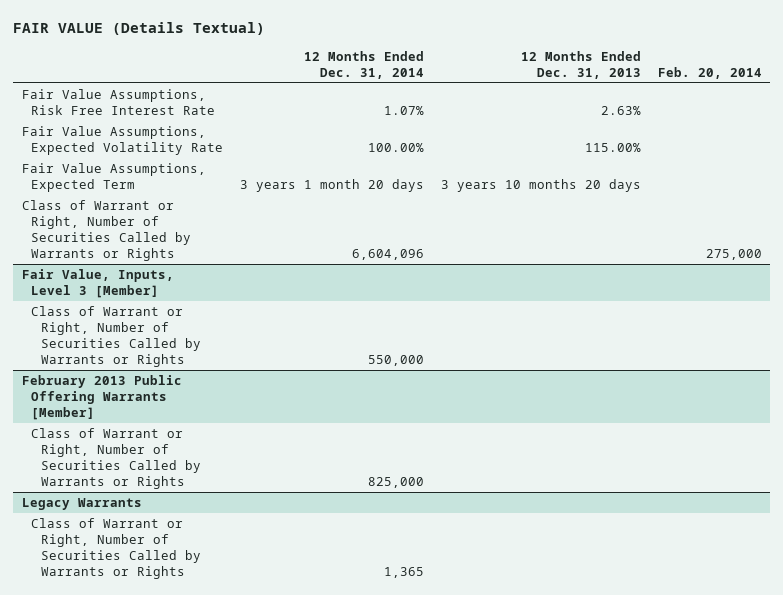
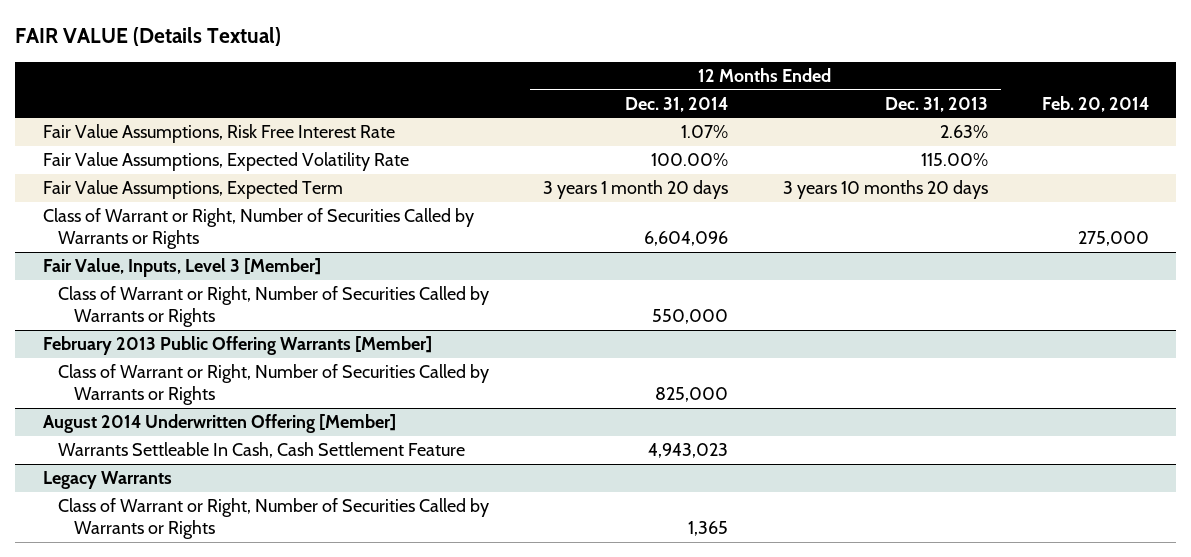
+ August 2014 Underwritten Offering [Member]
+ Warrants Settleable In Cash, Cash Settlement Feature | 4,943,023 | |

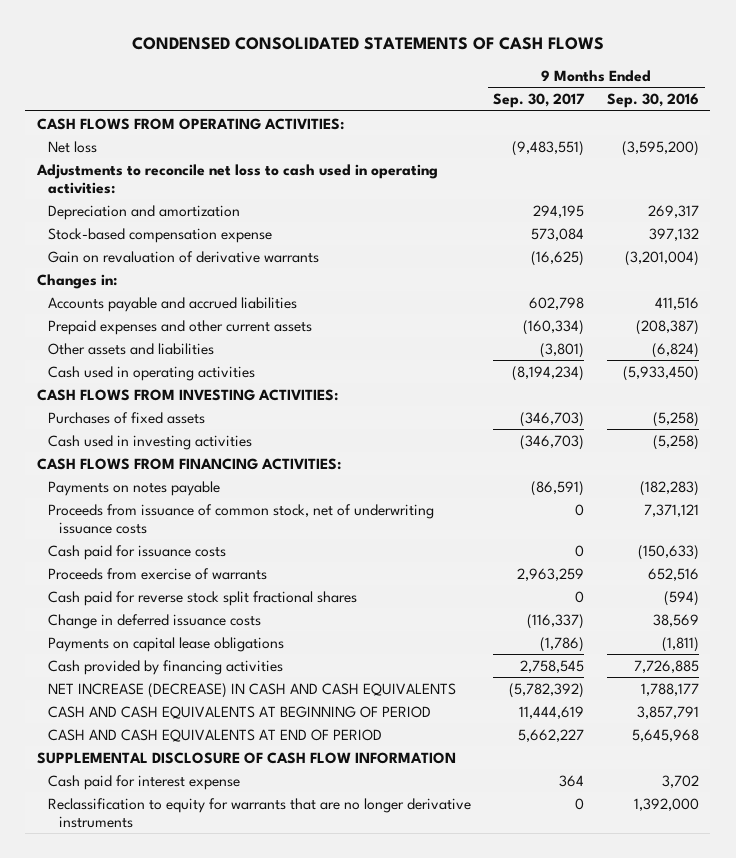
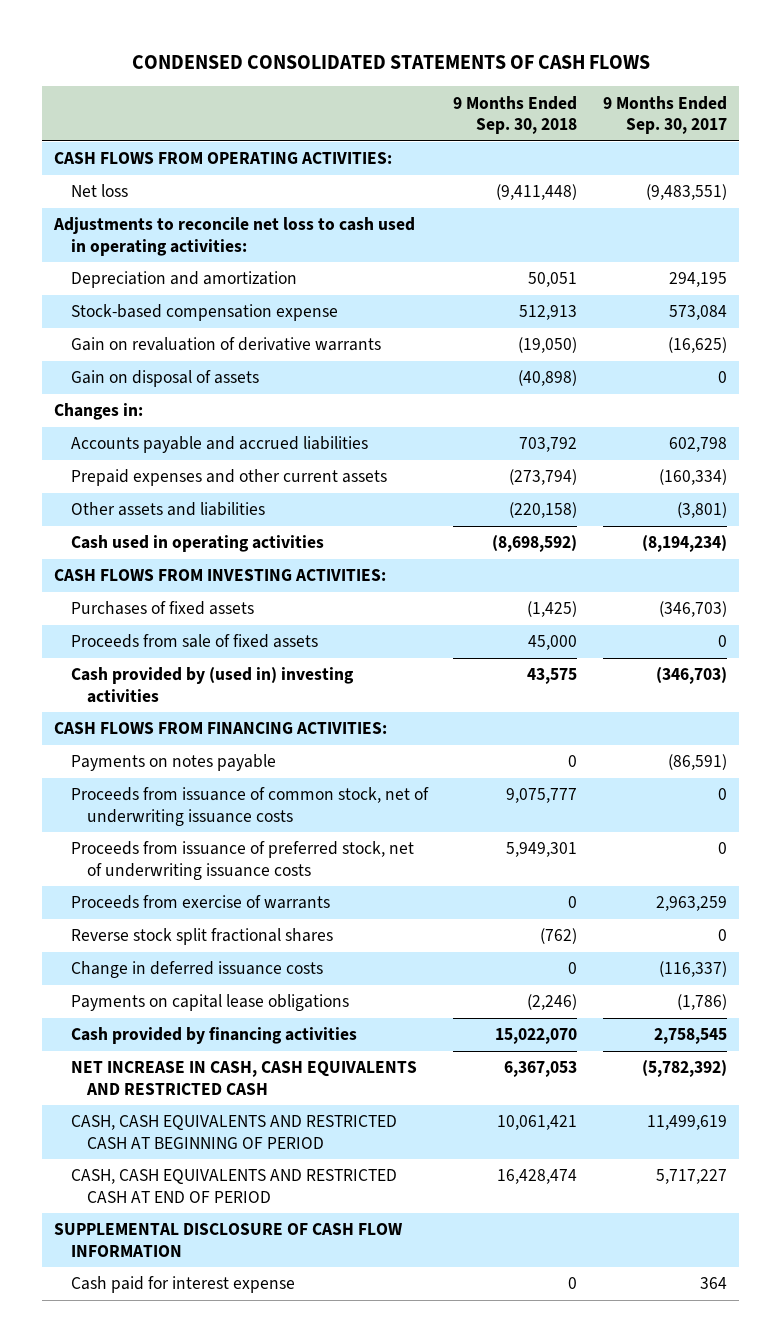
- | 9 Months Ended Sep. 30, 2017 | 9 Months Ended Sep. 30, 2016
+ | 9 Months Ended Sep. 30, 2018 | 9 Months Ended Sep. 30, 2017
+ Gain on disposal of assets | (40,898) | 0
- Cash used in investing activities | (346,703) | (5,258)
+ Proceeds from sale of fixed assets | 45,000 | 0
+ Cash provided by (used in) investing activities | 43,575 | (346,703)
- Cash paid for issuance costs | 0 | (150,633)
+ Proceeds from issuance of preferred stock, net of underwriting issuance costs | 5,949,301 | 0
- Cash paid for reverse stock split fractional shares | 0 | (594)
+ Reverse stock split fractional shares | (762) | 0
- NET INCREASE (DECREASE) IN CASH AND CASH EQUIVALENTS | (5,782,392) | 1,788,177
- CASH AND CASH EQUIVALENTS AT BEGINNING OF PERIOD | 11,444,619 | 3,857,791
- CASH AND CASH EQUIVALENTS AT END OF PERIOD | 5,662,227 | 5,645,968
+ NET INCREASE IN CASH, CASH EQUIVALENTS AND RESTRICTED CASH | 6,367,053 | (5,782,392)
+ CASH, CASH EQUIVALENTS AND RESTRICTED CASH AT BEGINNING OF PERIOD | 10,061,421 | 11,499,619
+ CASH, CASH EQUIVALENTS AND RESTRICTED CASH AT END OF PERIOD | 16,428,474 | 5,717,227
- Reclassification to equity for warrants that are no longer derivative instruments | 0 | 1,392,000

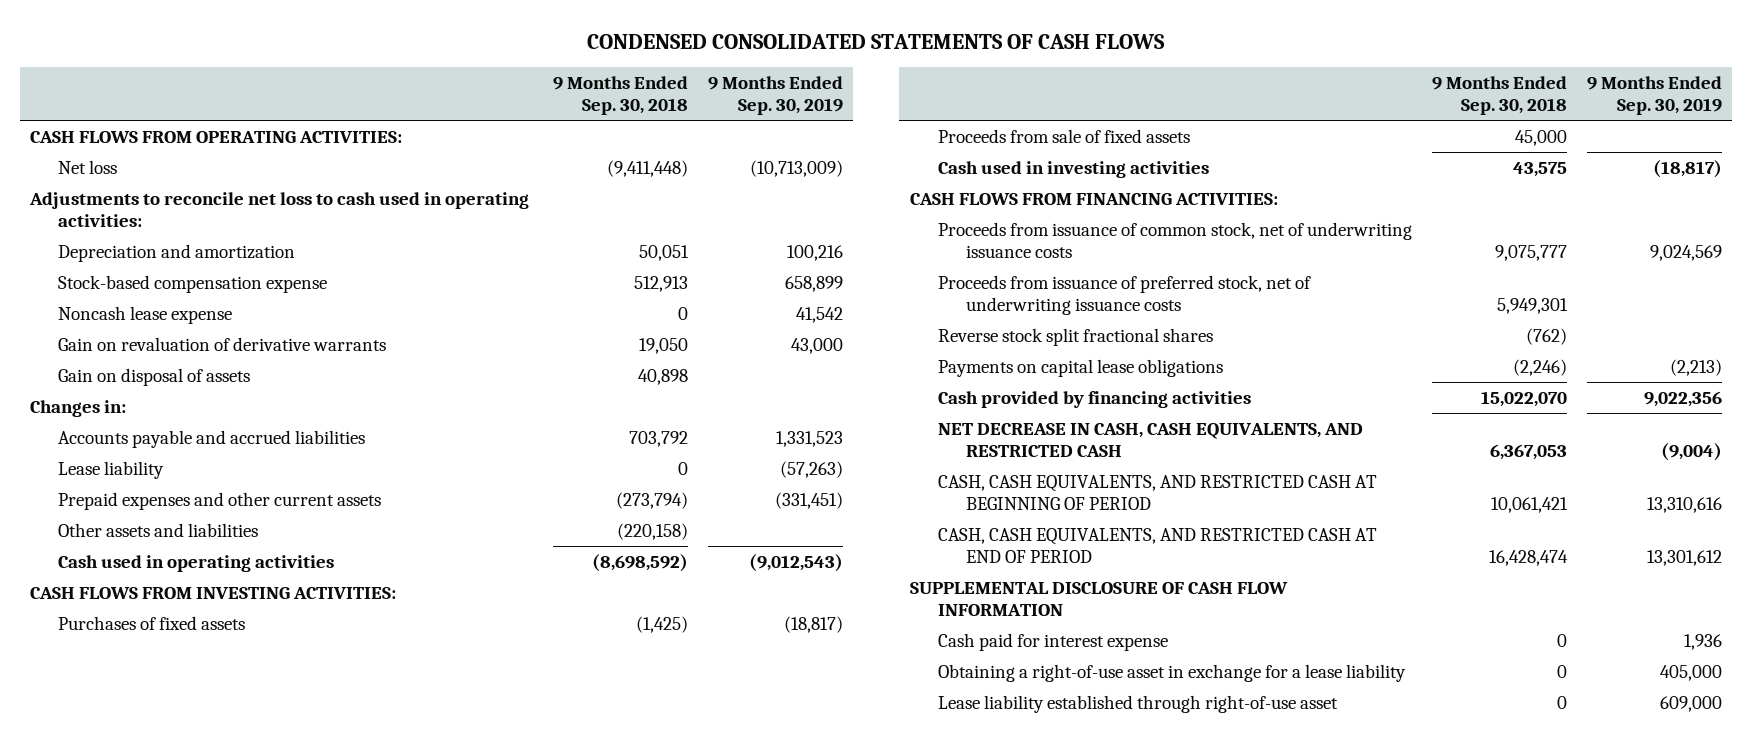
- | 9 Months Ended Sep. 30, 2018 | 9 Months Ended Sep. 30, 2017
+ | 9 Months Ended Sep. 30, 2018 | 9 Months Ended Sep. 30, 2019
- Gain on revaluation of derivative warrants | (19,050) | (16,625)
- Gain on disposal of assets | (40,898) | 0
+ Noncash lease expense | 0 | 41,542
+ Gain on revaluation of derivative warrants | 19,050 | 43,000
+ Gain on disposal of assets | 40,898 |
+ Lease liability | 0 | (57,263)
- Cash provided by (used in) investing activities | 43,575 | (346,703)
+ Cash used in investing activities | 43,575 | (18,817)
- Payments on notes payable | 0 | (86,591)
- Proceeds from exercise of warrants | 0 | 2,963,259
- Change in deferred issuance costs | 0 | (116,337)
- NET INCREASE IN CASH, CASH EQUIVALENTS AND RESTRICTED CASH | 6,367,053 | (5,782,392)
- CASH, CASH EQUIVALENTS AND RESTRICTED CASH AT BEGINNING OF PERIOD | 10,061,421 | 11,499,619
- CASH, CASH EQUIVALENTS AND RESTRICTED CASH AT END OF PERIOD | 16,428,474 | 5,717,227
+ NET DECREASE IN CASH, CASH EQUIVALENTS, AND RESTRICTED CASH | 6,367,053 | (9,004)
+ CASH, CASH EQUIVALENTS, AND RESTRICTED CASH AT BEGINNING OF PERIOD | 10,061,421 | 13,310,616
+ CASH, CASH EQUIVALENTS, AND RESTRICTED CASH AT END OF PERIOD | 16,428,474 | 13,301,612
+ Obtaining a right-of-use asset in exchange for a lease liability | 0 | 405,000
+ Lease liability established through right-of-use asset | 0 | 609,000

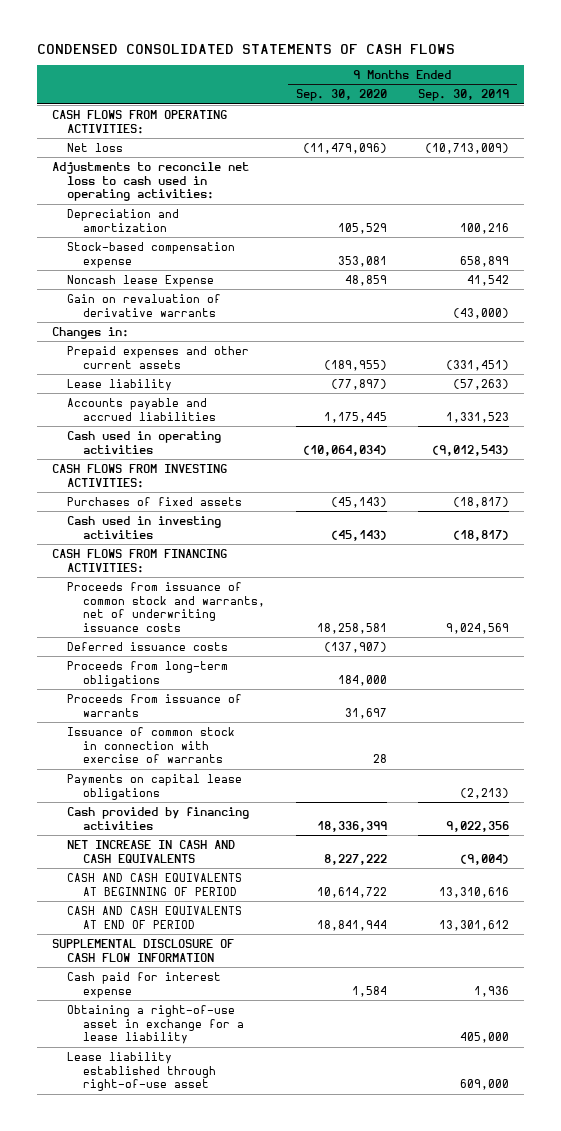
- | 9 Months Ended Sep. 30, 2018 | 9 Months Ended Sep. 30, 2019
+ | 9 Months Ended Sep. 30, 2020 | 9 Months Ended Sep. 30, 2019
- Noncash lease expense | 0 | 41,542
- Gain on revaluation of derivative warrants | 19,050 | 43,000
- Gain on disposal of assets | 40,898 |
+ Noncash lease Expense | 48,859 | 41,542
+ Gain on revaluation of derivative warrants | | (43,000)
- Other assets and liabilities | (220,158) |
moved down: Lease liability | (77,897) | (57,263)
moved down: Accounts payable and accrued liabilities | 1,175,445 | 1,331,523
- Proceeds from sale of fixed assets | 45,000 |
- Proceeds from issuance of common stock, net of underwriting issuance costs | 9,075,777 | 9,024,569
- Proceeds from issuance of preferred stock, net of underwriting issuance costs | 5,949,301 |
- Reverse stock split fractional shares | (762) |
+ Proceeds from issuance of common stock and warrants, net of underwriting issuance costs | 18,258,581 | 9,024,569
+ Deferred issuance costs | (137,907) |
+ Proceeds from long-term obligations | 184,000 |
+ Proceeds from issuance of warrants | 31,697 |
+ Issuance of common stock in connection with exercise of warrants | 28 |
- NET DECREASE IN CASH, CASH EQUIVALENTS, AND RESTRICTED CASH | 6,367,053 | (9,004)
- CASH, CASH EQUIVALENTS, AND RESTRICTED CASH AT BEGINNING OF PERIOD | 10,061,421 | 13,310,616
- CASH, CASH EQUIVALENTS, AND RESTRICTED CASH AT END OF PERIOD | 16,428,474 | 13,301,612
+ NET INCREASE IN CASH AND CASH EQUIVALENTS | 8,227,222 | (9,004)
+ CASH AND CASH EQUIVALENTS AT BEGINNING OF PERIOD | 10,614,722 | 13,310,616
+ CASH AND CASH EQUIVALENTS AT END OF PERIOD | 18,841,944 | 13,301,612

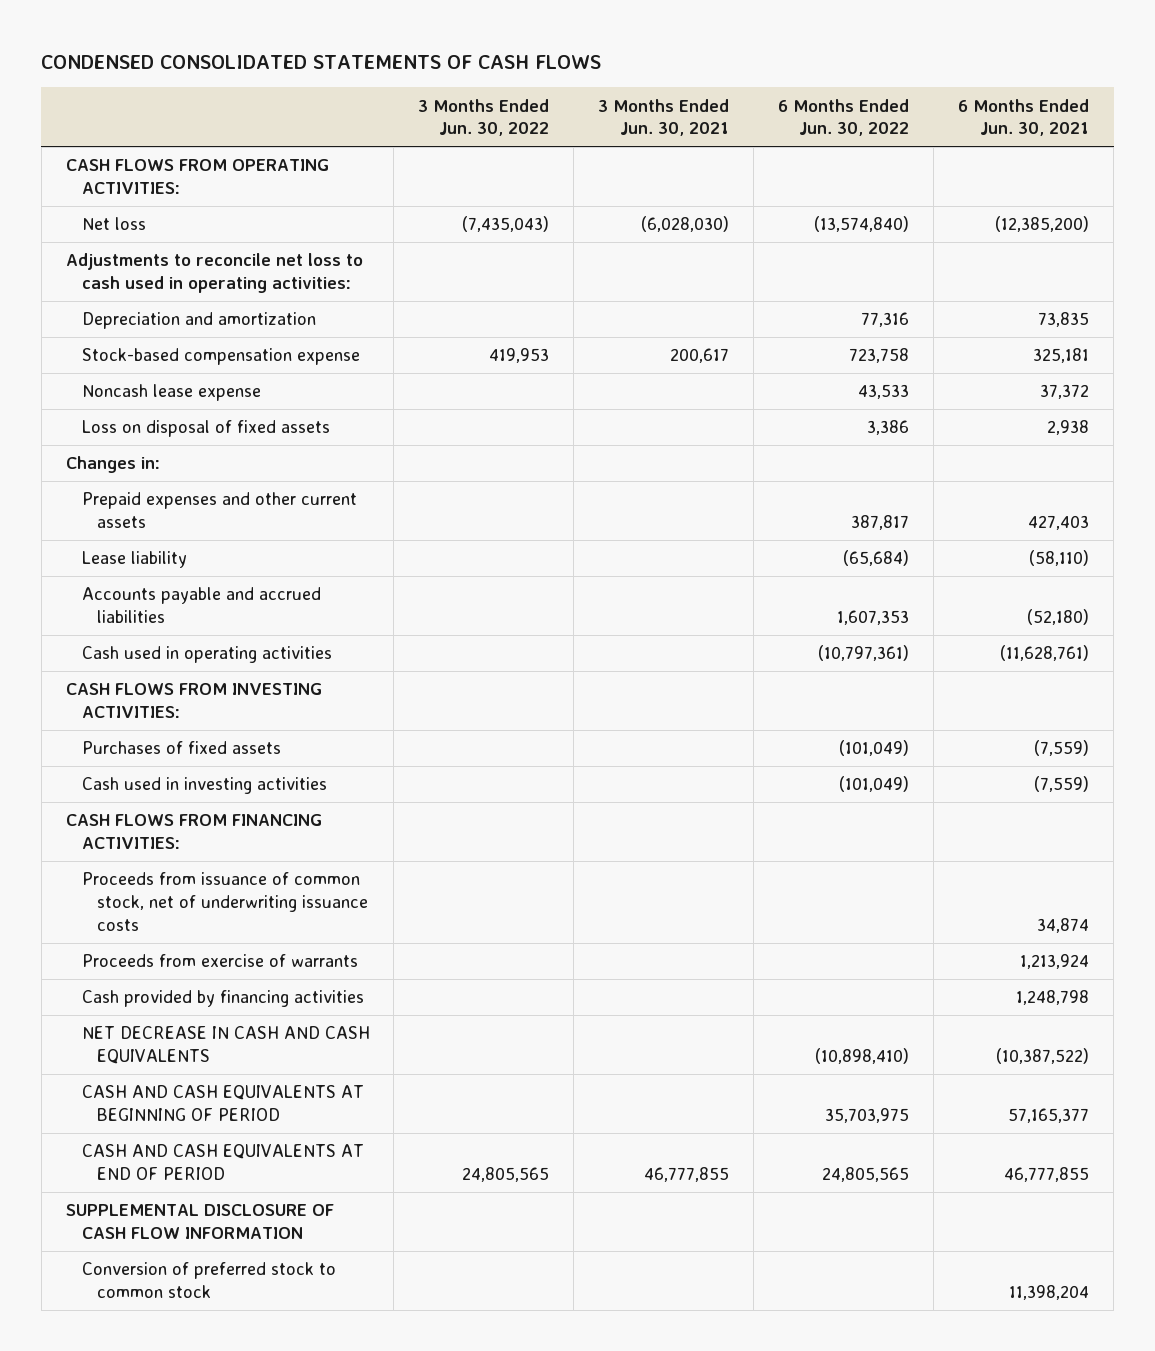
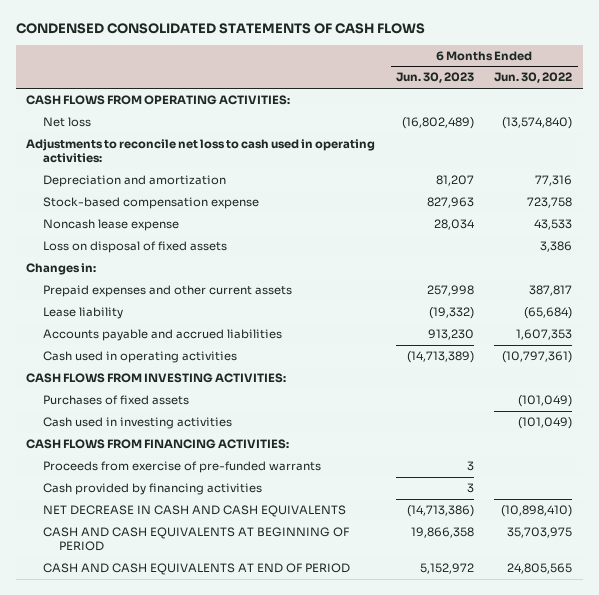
- | 3 Months Ended Jun. 30, 2022 | 3 Months Ended Jun. 30, 2021 | 6 Months Ended Jun. 30, 2022 | 6 Months Ended Jun. 30, 2021
+ | 6 Months Ended Jun. 30, 2023 | 6 Months Ended Jun. 30, 2022
- Proceeds from issuance of common stock, net of underwriting issuance costs | | | | 34,874
- Proceeds from exercise of warrants | | | | 1,213,924
+ Proceeds from exercise of pre-funded warrants | 3 |
- SUPPLEMENTAL DISCLOSURE OF CASH FLOW INFORMATION
- Conversion of preferred stock to common stock | | | | 11,398,204

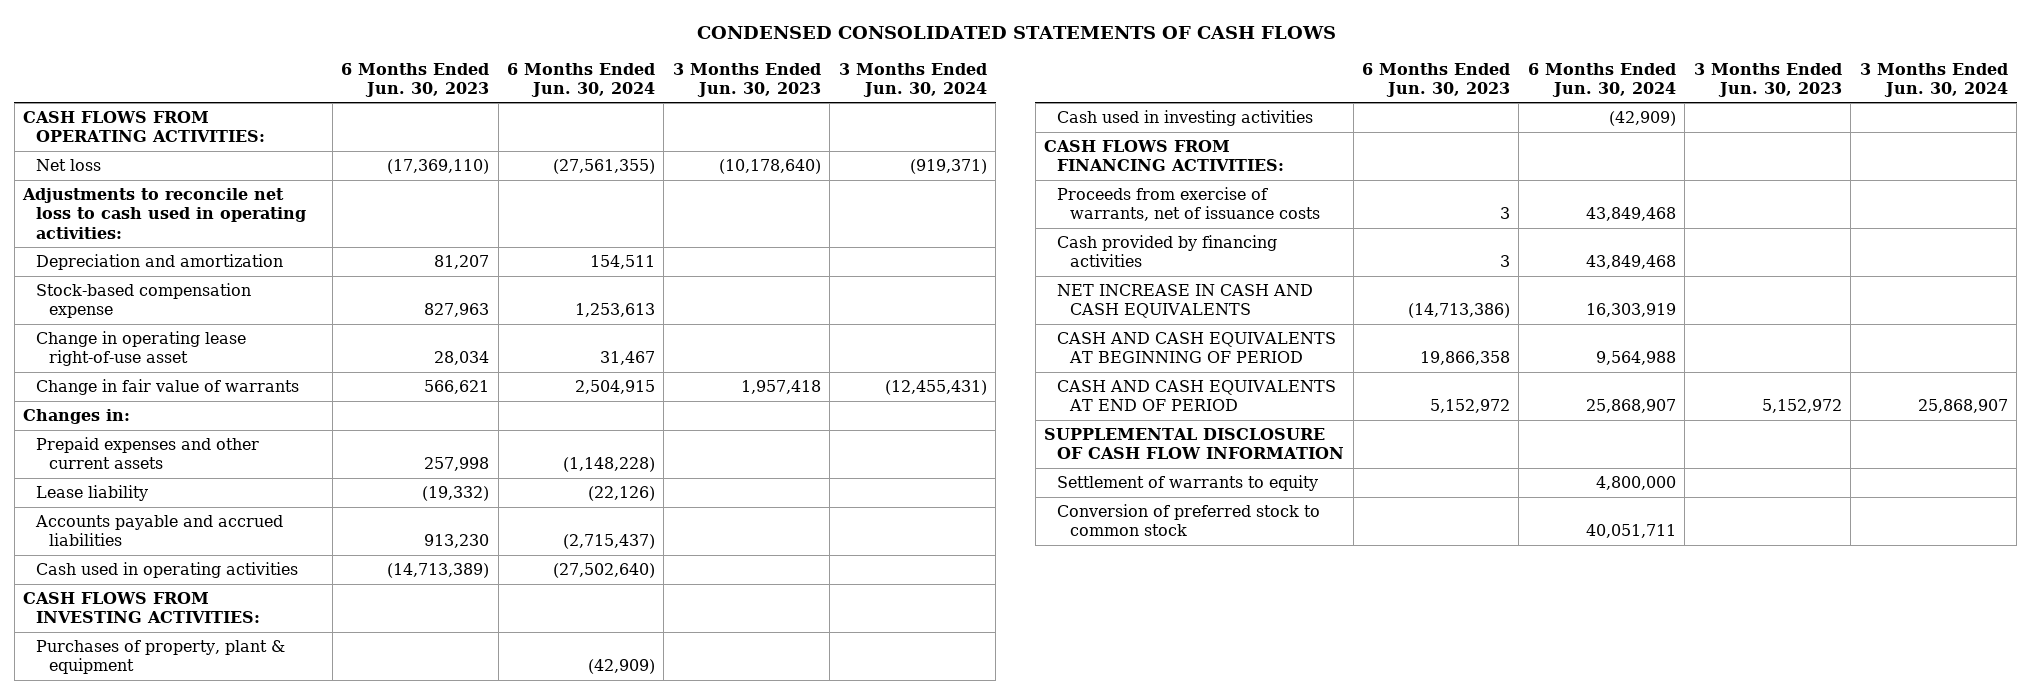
- | 6 Months Ended Jun. 30, 2023 | 6 Months Ended Jun. 30, 2022
+ | 6 Months Ended Jun. 30, 2023 | 6 Months Ended Jun. 30, 2024 | 3 Months Ended Jun. 30, 2023 | 3 Months Ended Jun. 30, 2024
- Net loss | (16,802,489) | (13,574,840)
+ Net loss | (17,369,110) | (27,561,355) | (10,178,640) | (919,371)
- Noncash lease expense | 28,034 | 43,533
- Loss on disposal of fixed assets | | 3,386
+ Change in operating lease right-of-use asset | 28,034 | 31,467 | |
+ Change in fair value of warrants | 566,621 | 2,504,915 | 1,957,418 | (12,455,431)
- Purchases of fixed assets | | (101,049)
+ Purchases of property, plant & equipment | | (42,909) | |
- Proceeds from exercise of pre-funded warrants | 3 |
+ Proceeds from exercise of warrants, net of issuance costs | 3 | 43,849,468 | |
- NET DECREASE IN CASH AND CASH EQUIVALENTS | (14,713,386) | (10,898,410)
+ NET INCREASE IN CASH AND CASH EQUIVALENTS | (14,713,386) | 16,303,919 | |
+ SUPPLEMENTAL DISCLOSURE OF CASH FLOW INFORMATION
+ Settlement of warrants to equity | | 4,800,000 | |
+ Conversion of preferred stock to common stock | | 40,051,711 | |

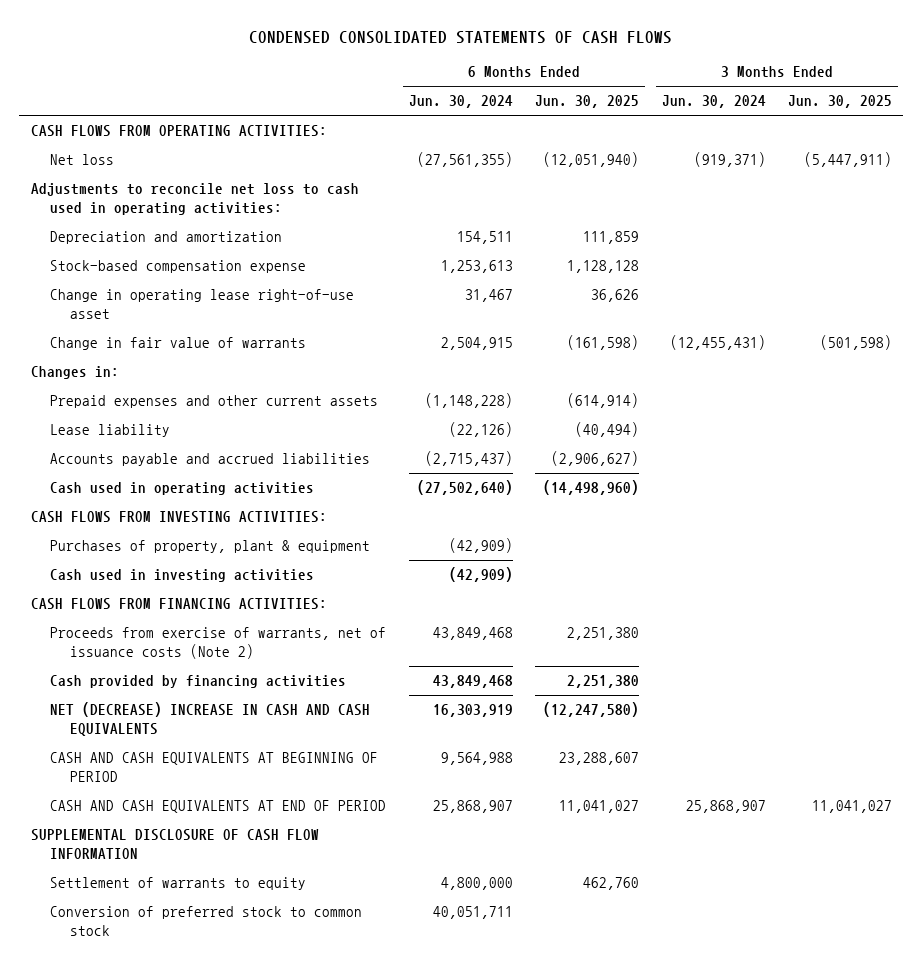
- | 6 Months Ended Jun. 30, 2023 | 6 Months Ended Jun. 30, 2024 | 3 Months Ended Jun. 30, 2023 | 3 Months Ended Jun. 30, 2024
+ | 6 Months Ended Jun. 30, 2024 | 6 Months Ended Jun. 30, 2025 | 3 Months Ended Jun. 30, 2024 | 3 Months Ended Jun. 30, 2025
- Proceeds from exercise of warrants, net of issuance costs | 3 | 43,849,468 | |
+ Proceeds from exercise of warrants, net of issuance costs (Note 2) | 43,849,468 | 2,251,380 | |
- NET INCREASE IN CASH AND CASH EQUIVALENTS | (14,713,386) | 16,303,919 | |
+ NET (DECREASE) INCREASE IN CASH AND CASH EQUIVALENTS | 16,303,919 | (12,247,580) | |

